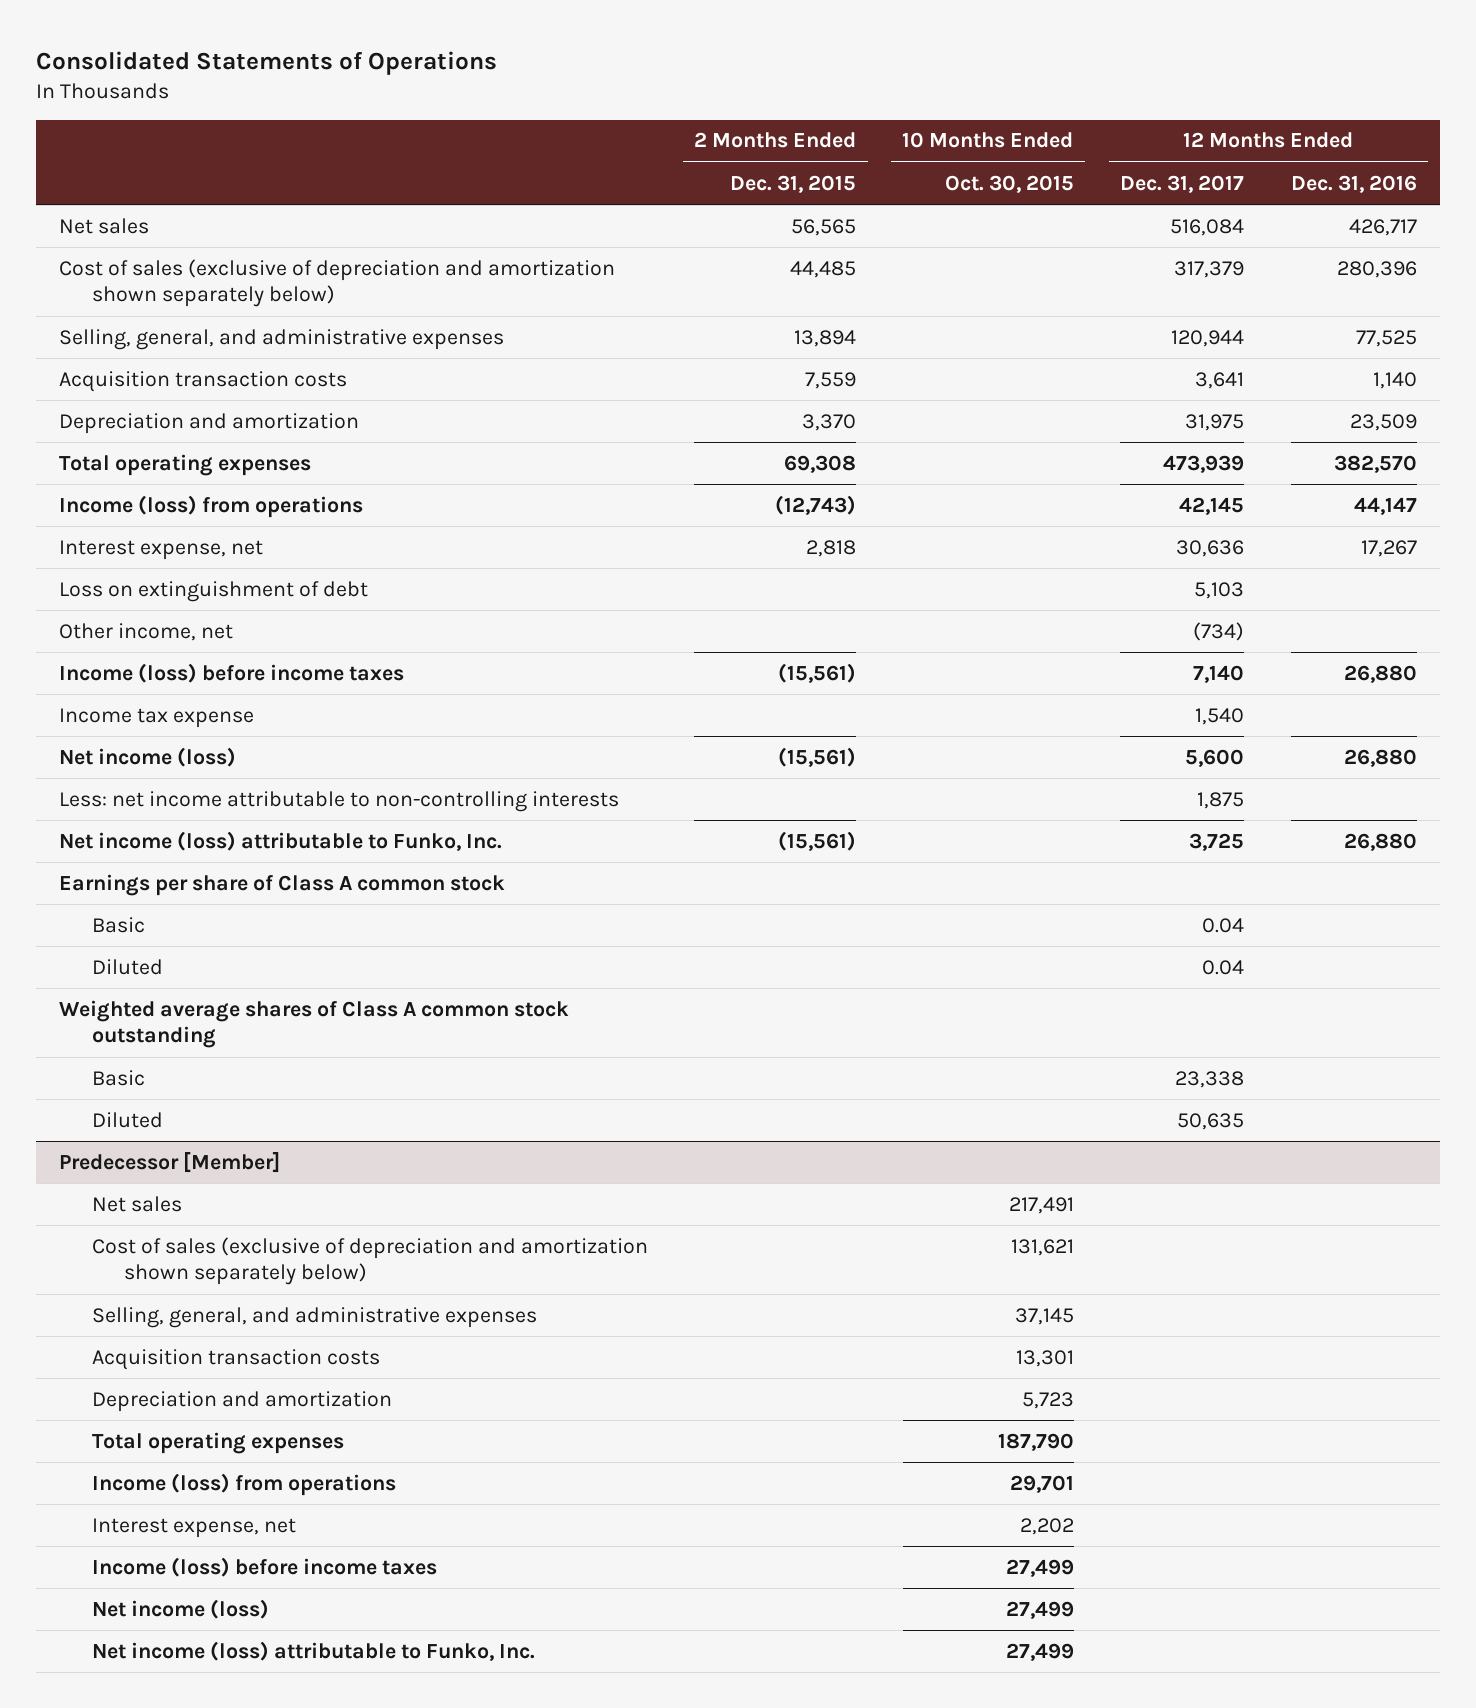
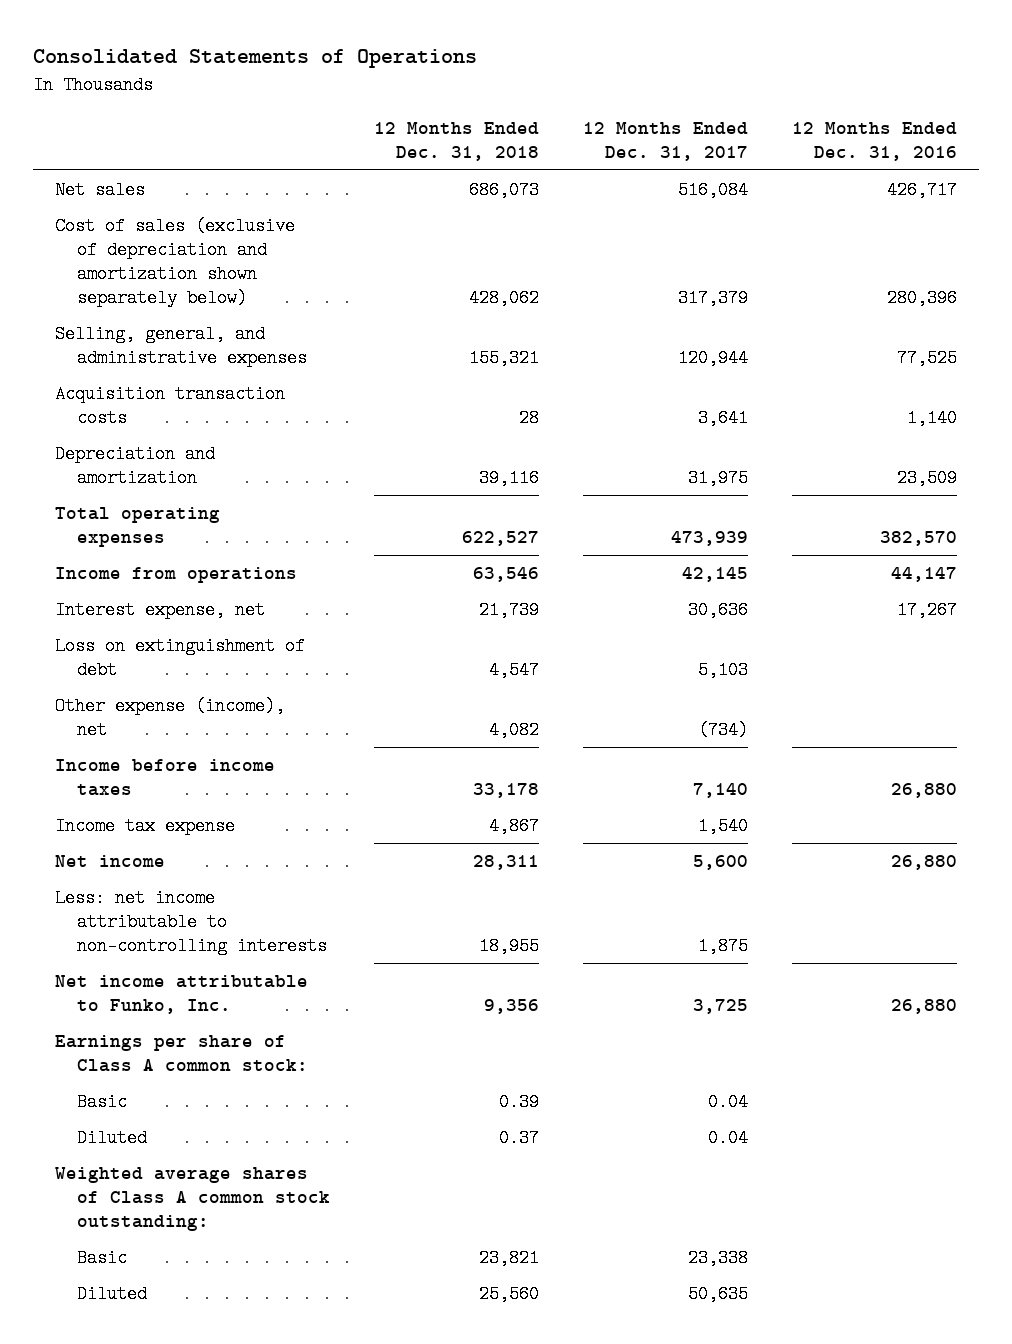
- | 2 Months Ended Dec. 31, 2015 | 10 Months Ended Oct. 30, 2015 | 12 Months Ended Dec. 31, 2017 | 12 Months Ended Dec. 31, 2016
+ | 12 Months Ended Dec. 31, 2018 | 12 Months Ended Dec. 31, 2017 | 12 Months Ended Dec. 31, 2016
- Income (loss) from operations | (12,743) | | 42,145 | 44,147
+ Income from operations | 63,546 | 42,145 | 44,147
- Other income, net | | | (734) |
- Income (loss) before income taxes | (15,561) | | 7,140 | 26,880
+ Other expense (income), net | 4,082 | (734) |
+ Income before income taxes | 33,178 | 7,140 | 26,880
- Net income (loss) | (15,561) | | 5,600 | 26,880
+ Net income | 28,311 | 5,600 | 26,880
- Net income (loss) attributable to Funko, Inc. | (15,561) | | 3,725 | 26,880
- Earnings per share of Class A common stock
+ Net income attributable to Funko, Inc. | 9,356 | 3,725 | 26,880
+ Earnings per share of Class A common stock:
- Weighted average shares of Class A common stock outstanding
+ Weighted average shares of Class A common stock outstanding:
- Predecessor [Member]
- Net sales | | 217,491 | |
- Cost of sales (exclusive of depreciation and amortization shown separately below) | | 131,621 | |
- Selling, general, and administrative expenses | | 37,145 | |
- Acquisition transaction costs | | 13,301 | |
- Depreciation and amortization | | 5,723 | |
- Total operating expenses | | 187,790 | |
- Income (loss) from operations | | 29,701 | |
- Interest expense, net | | 2,202 | |
- Income (loss) before income taxes | | 27,499 | |
- Net income (loss) | | 27,499 | |
- Net income (loss) attributable to Funko, Inc. | | 27,499 | |

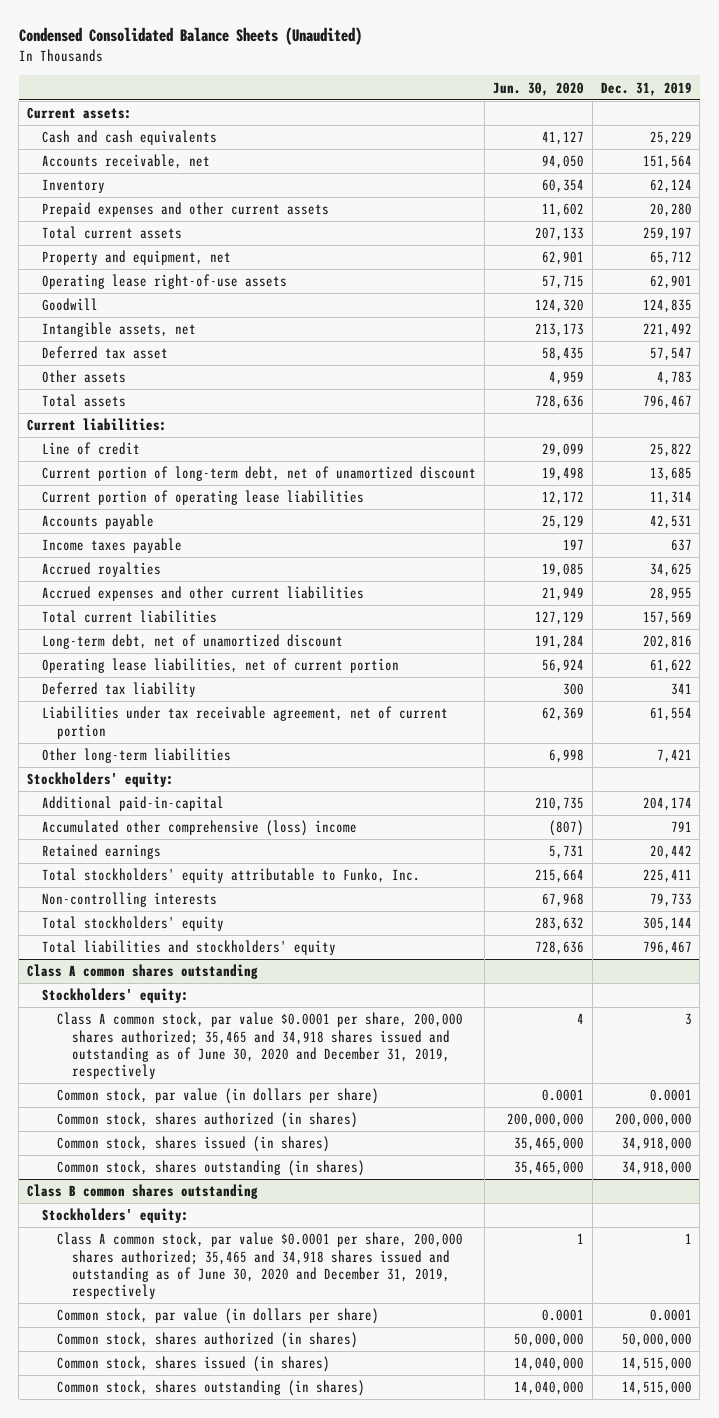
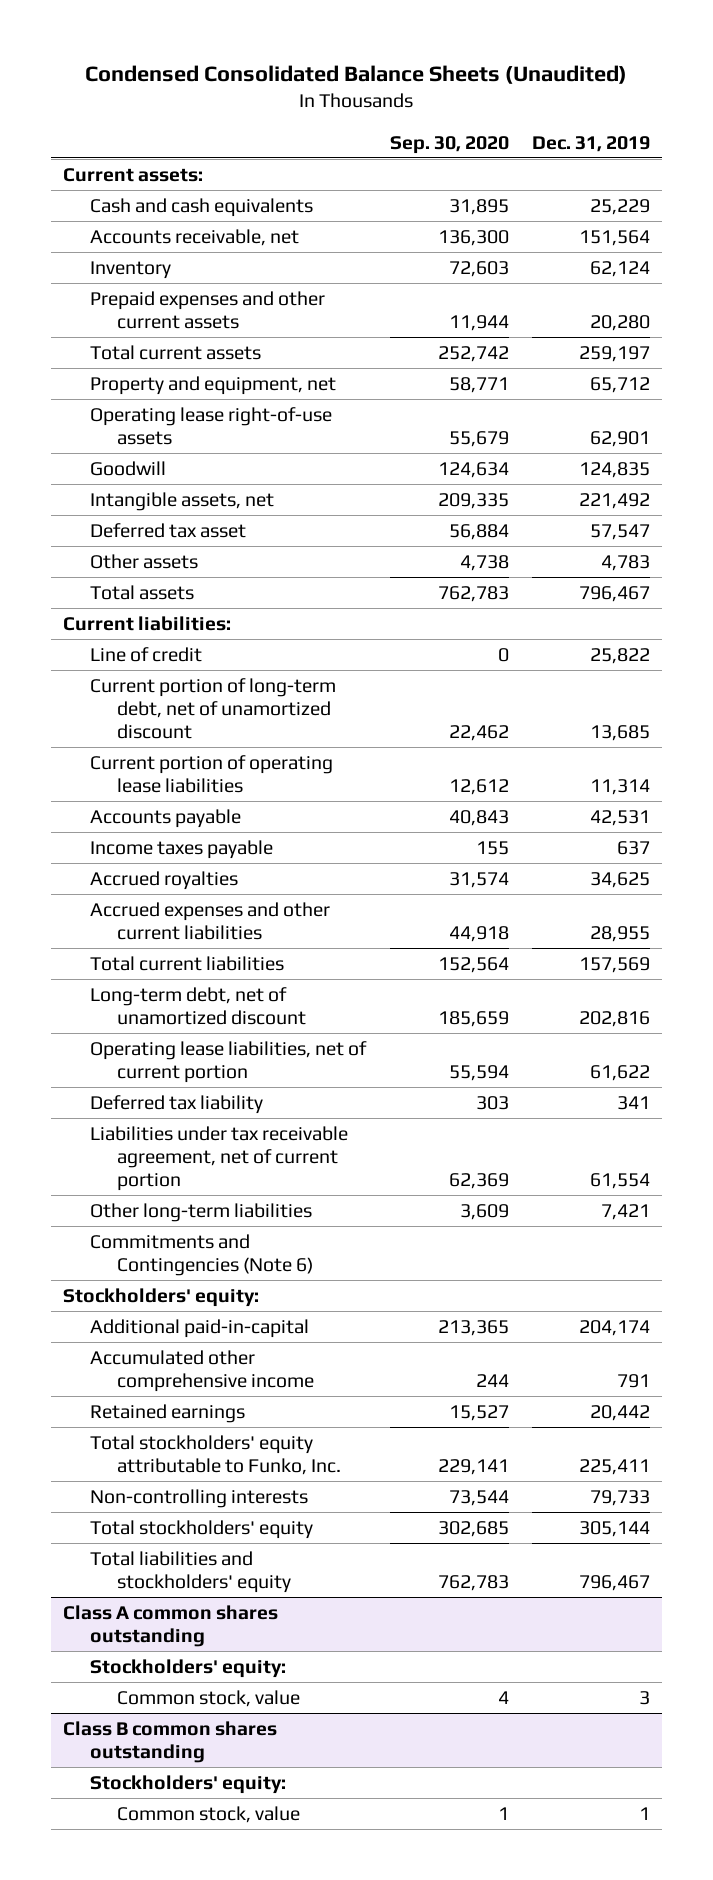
- | Jun. 30, 2020 | Dec. 31, 2019
+ | Sep. 30, 2020 | Dec. 31, 2019
+ Commitments and Contingencies (Note 6)
- Accumulated other comprehensive (loss) income | (807) | 791
+ Accumulated other comprehensive income | 244 | 791
@ Class A common shares outstanding
- Class A common stock, par value $0.0001 per share, 200,000 shares authorized; 35,465 and 34,918 shares issued and outstanding as of June 30, 2020 and December 31, 2019, respectively | 4 | 3
- Common stock, par value (in dollars per share) | 0.0001 | 0.0001
- Common stock, shares authorized (in shares) | 200,000,000 | 200,000,000
- Common stock, shares issued (in shares) | 35,465,000 | 34,918,000
- Common stock, shares outstanding (in shares) | 35,465,000 | 34,918,000
+ Common stock, value | 4 | 3
@ Class B common shares outstanding
- Class A common stock, par value $0.0001 per share, 200,000 shares authorized; 35,465 and 34,918 shares issued and outstanding as of June 30, 2020 and December 31, 2019, respectively | 1 | 1
- Common stock, par value (in dollars per share) | 0.0001 | 0.0001
- Common stock, shares authorized (in shares) | 50,000,000 | 50,000,000
- Common stock, shares issued (in shares) | 14,040,000 | 14,515,000
- Common stock, shares outstanding (in shares) | 14,040,000 | 14,515,000
+ Common stock, value | 1 | 1

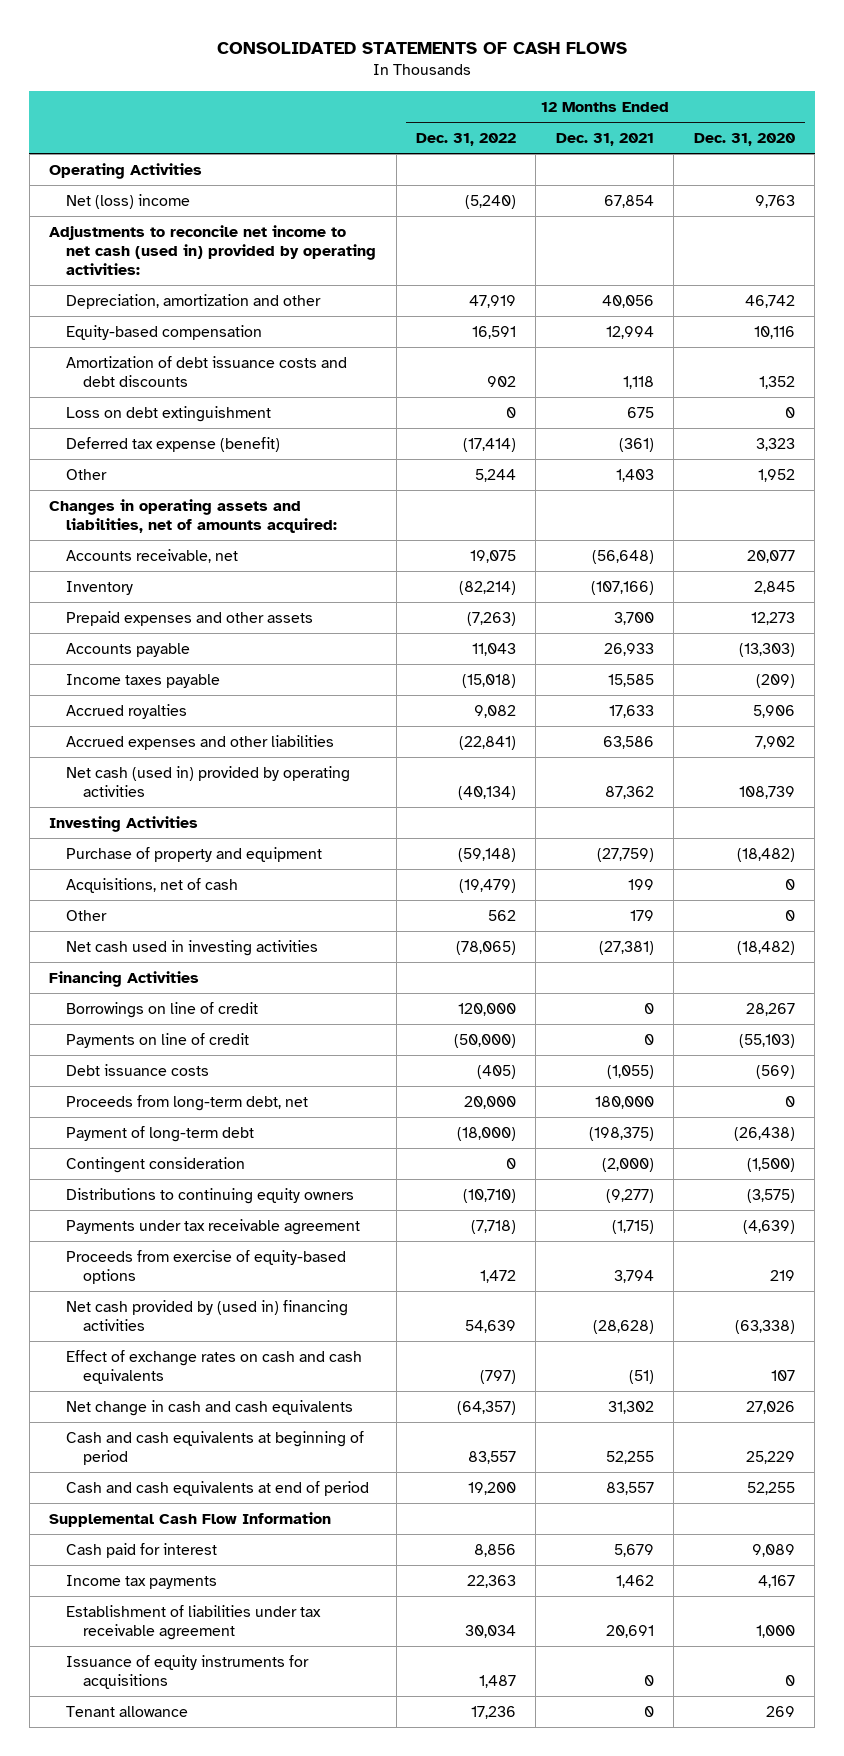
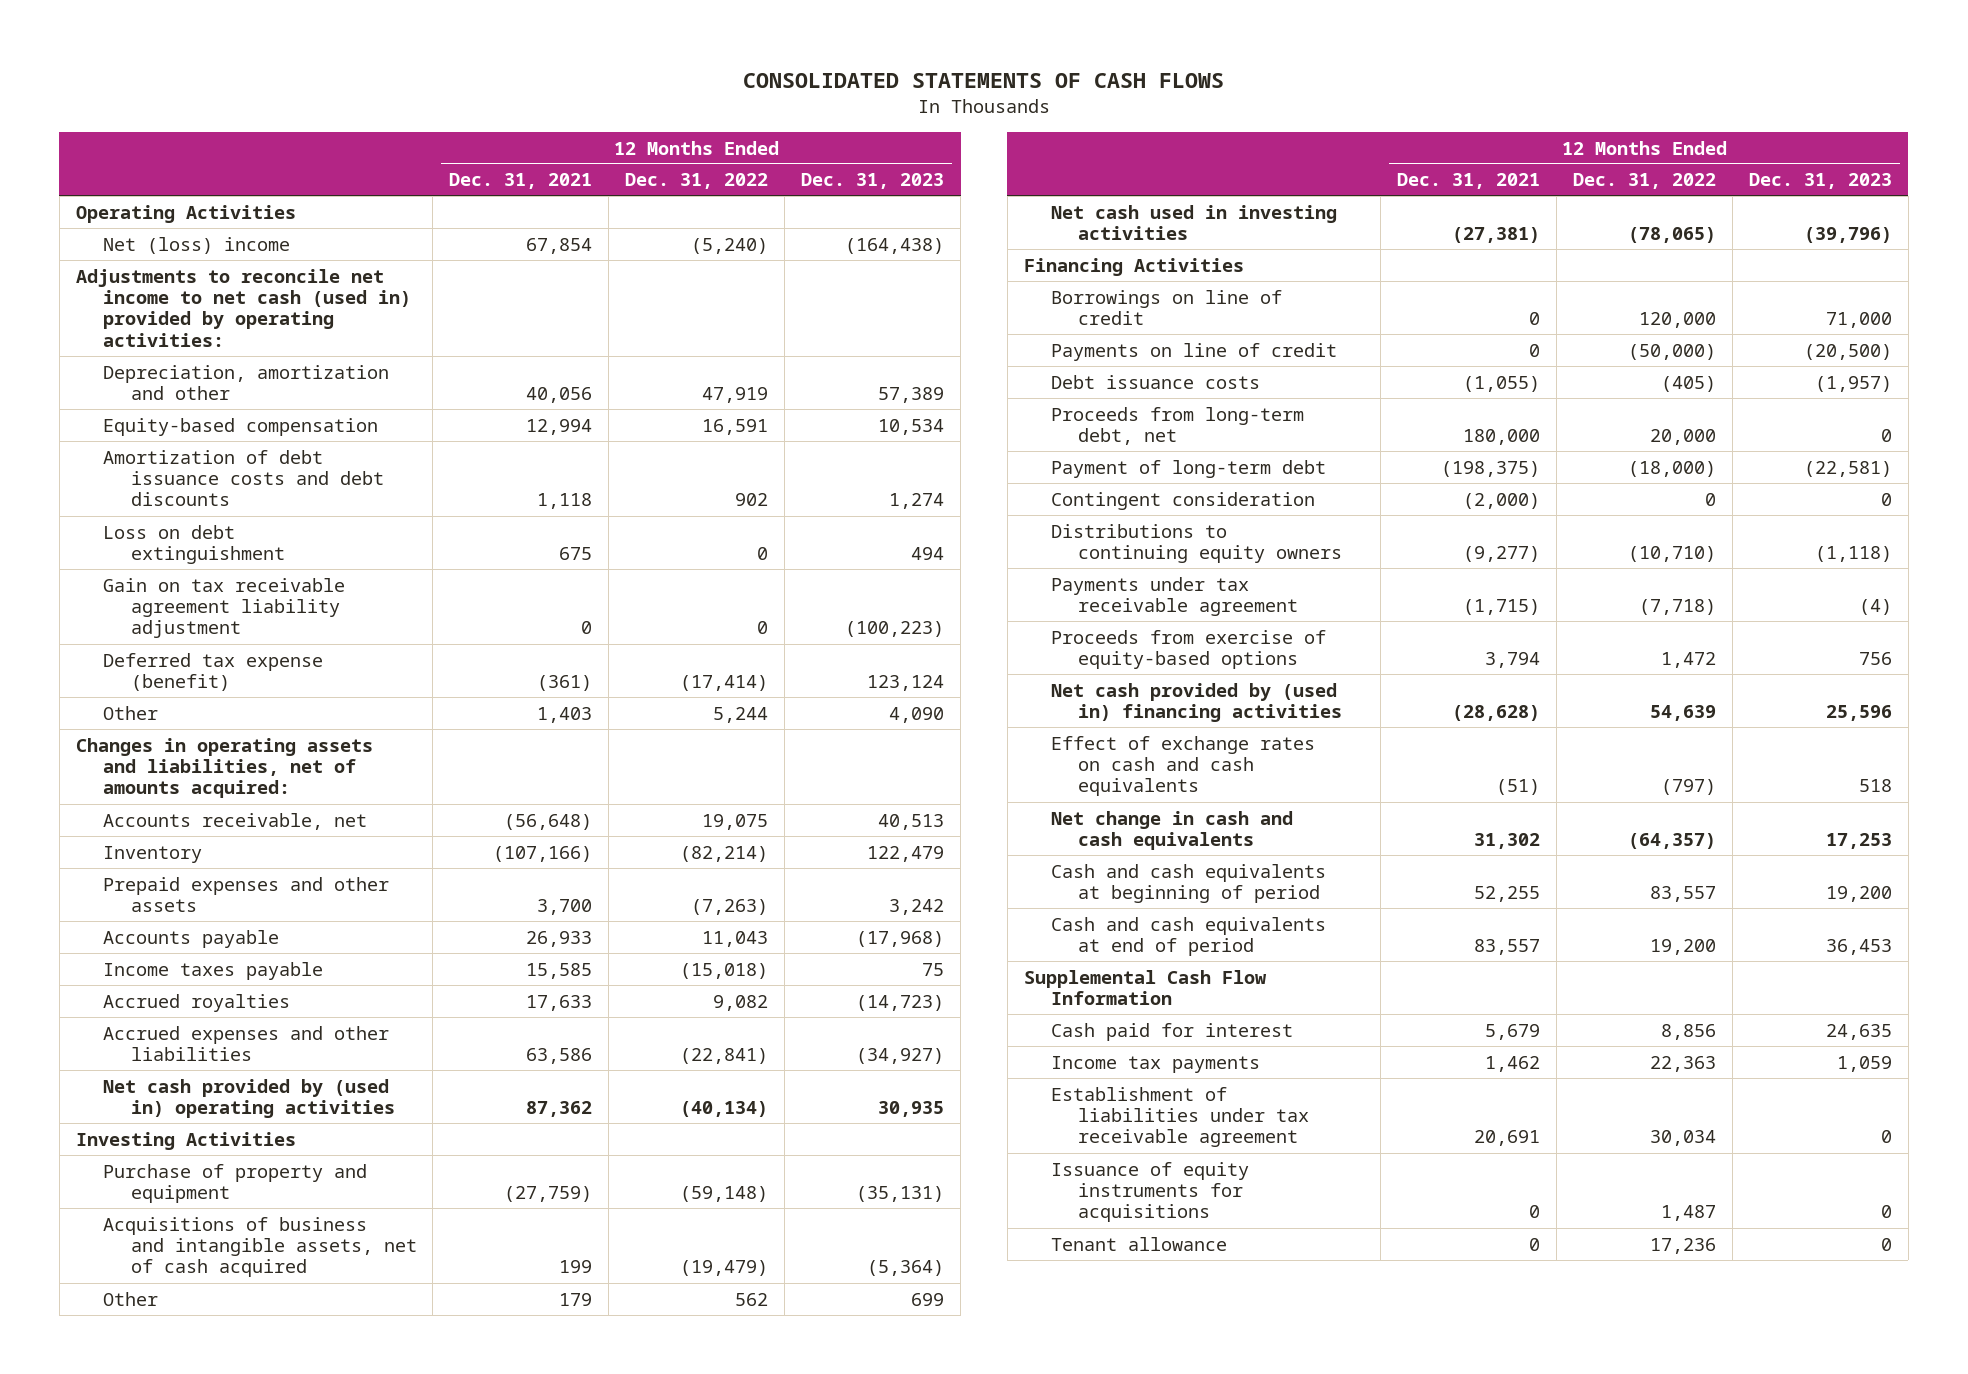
- | 12 Months Ended Dec. 31, 2022 | 12 Months Ended Dec. 31, 2021 | 12 Months Ended Dec. 31, 2020
+ | 12 Months Ended Dec. 31, 2021 | 12 Months Ended Dec. 31, 2022 | 12 Months Ended Dec. 31, 2023
+ Gain on tax receivable agreement liability adjustment | 0 | 0 | (100,223)
- Net cash (used in) provided by operating activities | (40,134) | 87,362 | 108,739
+ Net cash provided by (used in) operating activities | 87,362 | (40,134) | 30,935
- Acquisitions, net of cash | (19,479) | 199 | 0
+ Acquisitions of business and intangible assets, net of cash acquired | 199 | (19,479) | (5,364)

